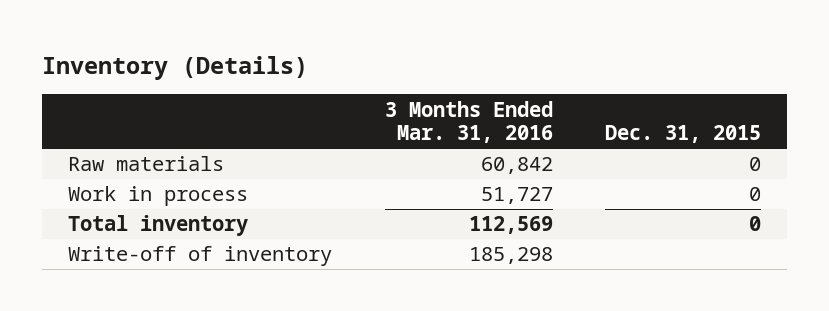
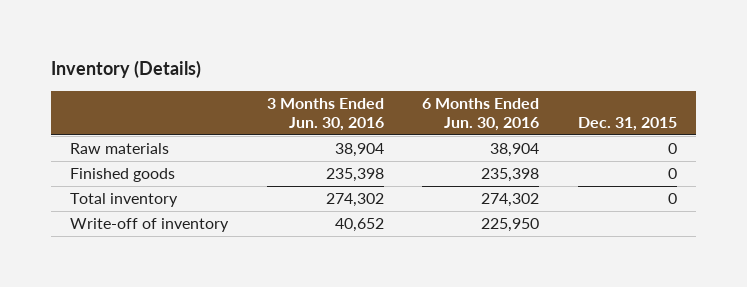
- | 3 Months Ended Mar. 31, 2016 | Dec. 31, 2015
+ | 3 Months Ended Jun. 30, 2016 | 6 Months Ended Jun. 30, 2016 | Dec. 31, 2015
- Work in process | 51,727 | 0
+ Finished goods | 235,398 | 235,398 | 0

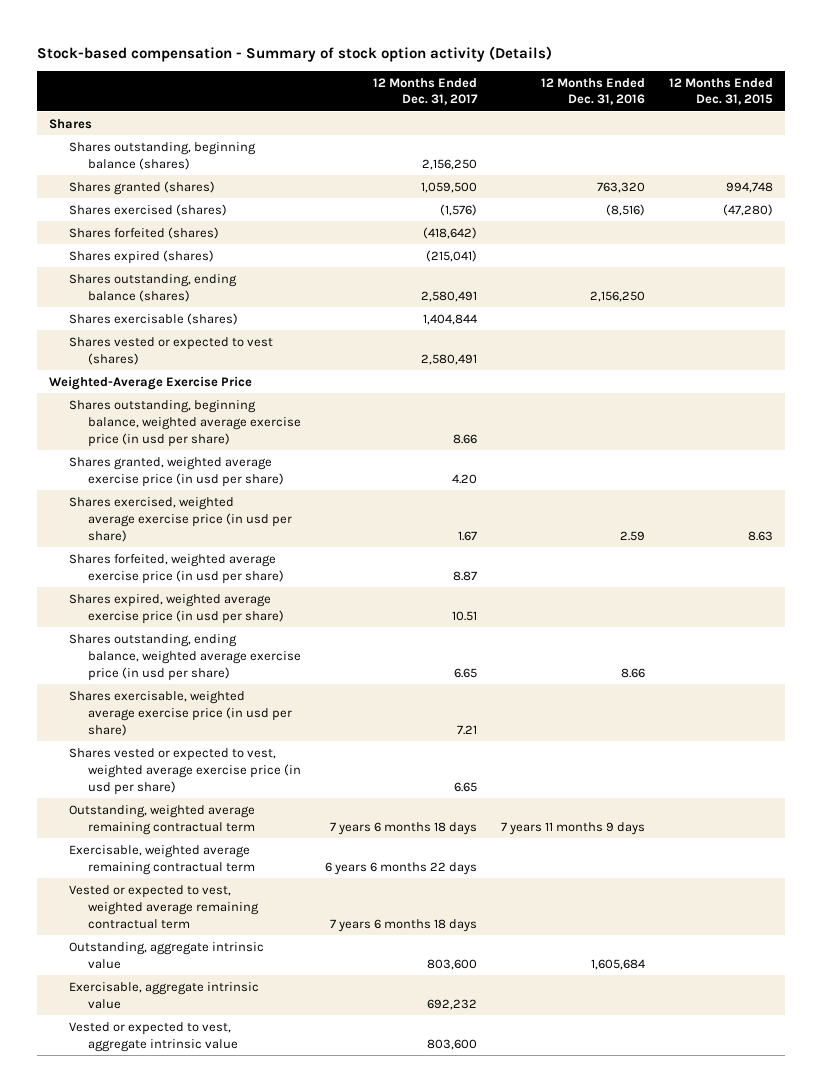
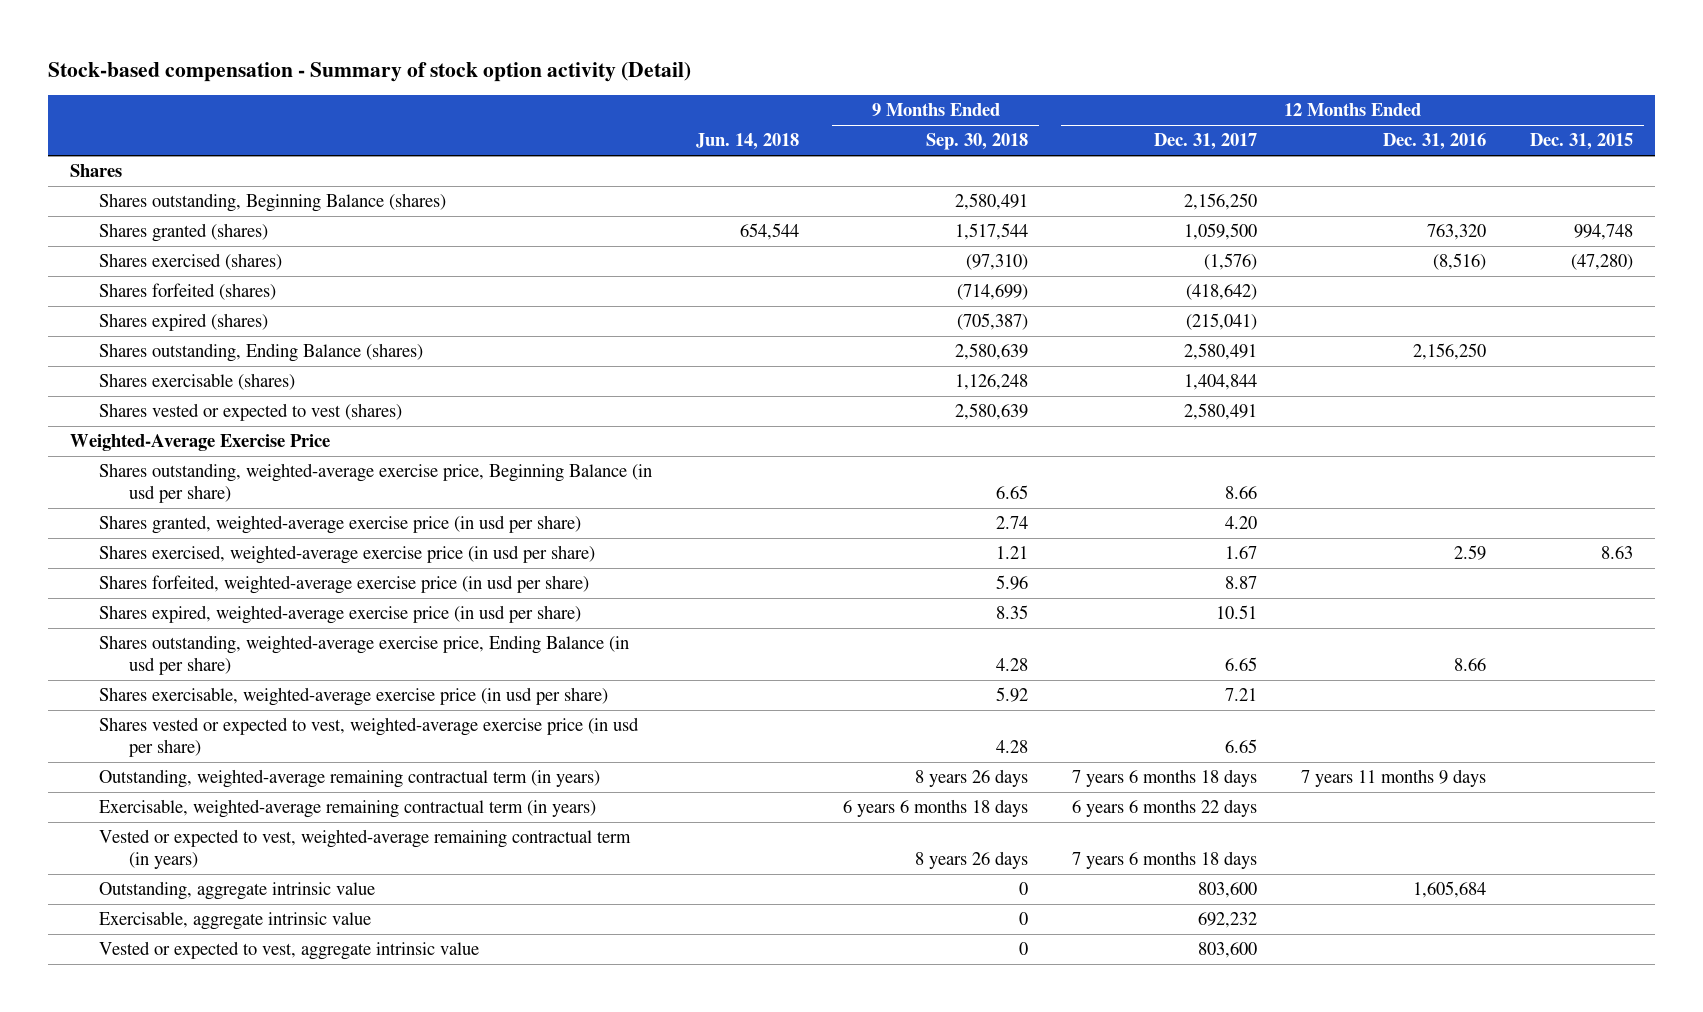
- Stock-based compensation - Summary of stock option activity (Details)
+ Stock-based compensation - Summary of stock option activity (Detail)
- | 12 Months Ended Dec. 31, 2017 | 12 Months Ended Dec. 31, 2016 | 12 Months Ended Dec. 31, 2015
+ | Jun. 14, 2018 | 9 Months Ended Sep. 30, 2018 | 12 Months Ended Dec. 31, 2017 | 12 Months Ended Dec. 31, 2016 | 12 Months Ended Dec. 31, 2015
- Shares outstanding, beginning balance (shares) | 2,156,250 | |
+ Shares outstanding, Beginning Balance (shares) | | 2,580,491 | 2,156,250 | |
- Shares outstanding, ending balance (shares) | 2,580,491 | 2,156,250 |
+ Shares outstanding, Ending Balance (shares) | | 2,580,639 | 2,580,491 | 2,156,250 |
- Shares outstanding, beginning balance, weighted average exercise price (in usd per share) | 8.66 | |
- Shares granted, weighted average exercise price (in usd per share) | 4.20 | |
- Shares exercised, weighted average exercise price (in usd per share) | 1.67 | 2.59 | 8.63
- Shares forfeited, weighted average exercise price (in usd per share) | 8.87 | |
- Shares expired, weighted average exercise price (in usd per share) | 10.51 | |
- Shares outstanding, ending balance, weighted average exercise price (in usd per share) | 6.65 | 8.66 |
- Shares exercisable, weighted average exercise price (in usd per share) | 7.21 | |
- Shares vested or expected to vest, weighted average exercise price (in usd per share) | 6.65 | |
- Outstanding, weighted average remaining contractual term | 7 years 6 months 18 days | 7 years 11 months 9 days |
- Exercisable, weighted average remaining contractual term | 6 years 6 months 22 days | |
- Vested or expected to vest, weighted average remaining contractual term | 7 years 6 months 18 days | |
+ Shares outstanding, weighted-average exercise price, Beginning Balance (in usd per share) | | 6.65 | 8.66 | |
+ Shares granted, weighted-average exercise price (in usd per share) | | 2.74 | 4.20 | |
+ Shares exercised, weighted-average exercise price (in usd per share) | | 1.21 | 1.67 | 2.59 | 8.63
+ Shares forfeited, weighted-average exercise price (in usd per share) | | 5.96 | 8.87 | |
+ Shares expired, weighted-average exercise price (in usd per share) | | 8.35 | 10.51 | |
+ Shares outstanding, weighted-average exercise price, Ending Balance (in usd per share) | | 4.28 | 6.65 | 8.66 |
+ Shares exercisable, weighted-average exercise price (in usd per share) | | 5.92 | 7.21 | |
+ Shares vested or expected to vest, weighted-average exercise price (in usd per share) | | 4.28 | 6.65 | |
+ Outstanding, weighted-average remaining contractual term (in years) | | 8 years 26 days | 7 years 6 months 18 days | 7 years 11 months 9 days |
+ Exercisable, weighted-average remaining contractual term (in years) | | 6 years 6 months 18 days | 6 years 6 months 22 days | |
+ Vested or expected to vest, weighted-average remaining contractual term (in years) | | 8 years 26 days | 7 years 6 months 18 days | |

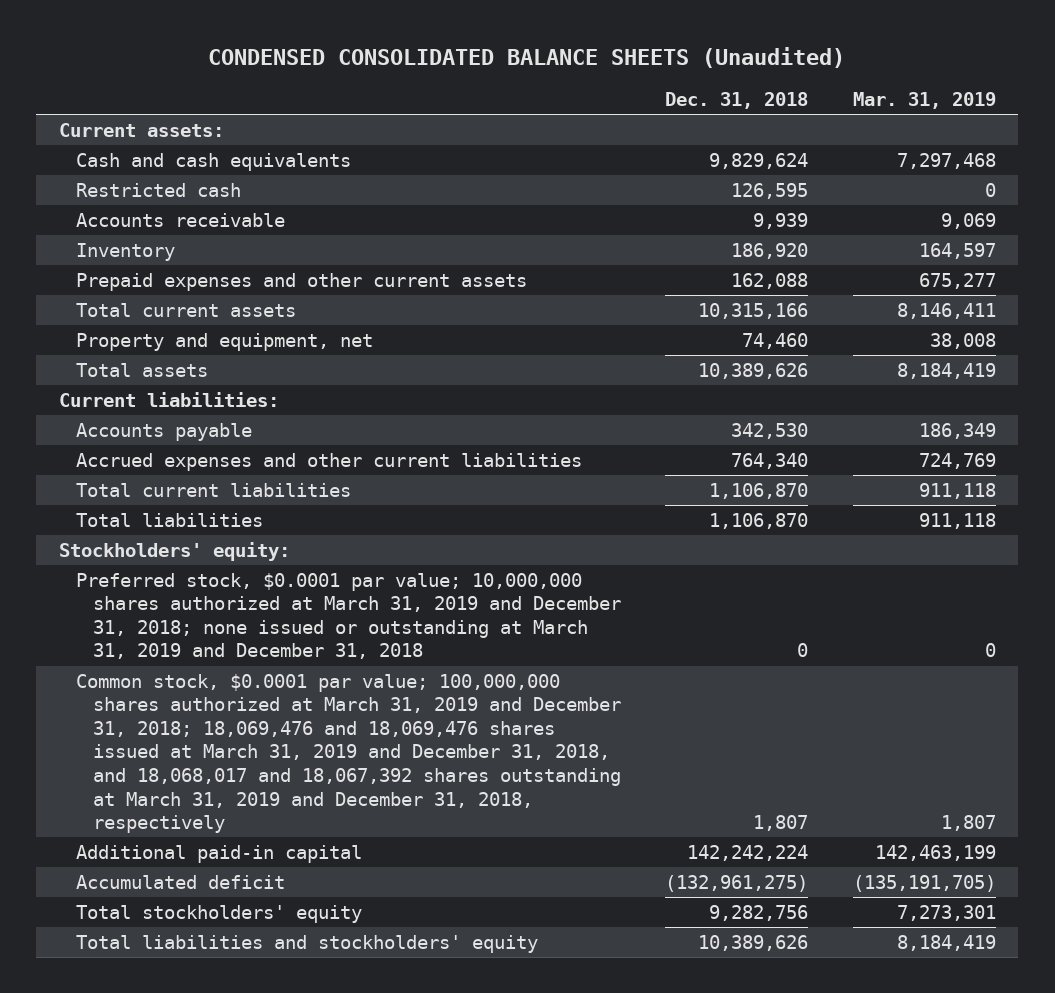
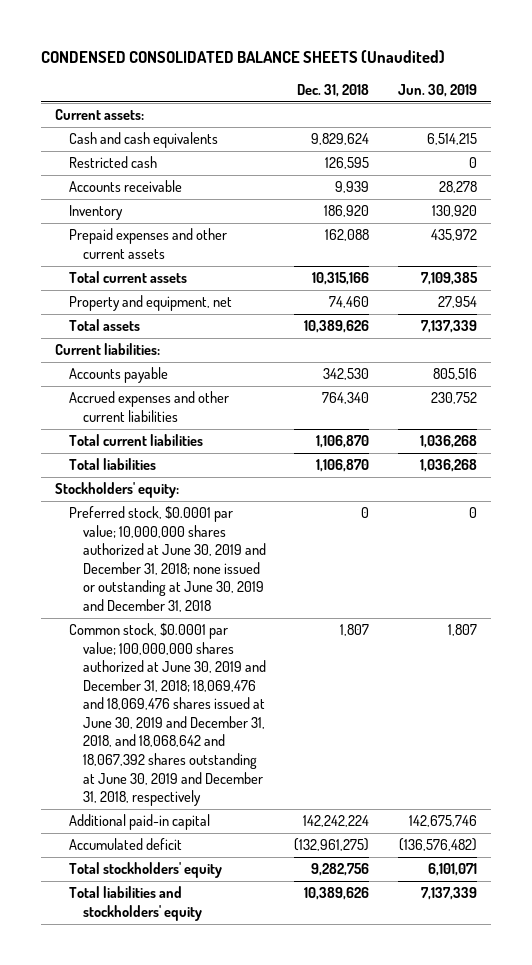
- | Dec. 31, 2018 | Mar. 31, 2019
+ | Dec. 31, 2018 | Jun. 30, 2019
- Preferred stock, $0.0001 par value; 10,000,000 shares authorized at March 31, 2019 and December 31, 2018; none issued or outstanding at March 31, 2019 and December 31, 2018 | 0 | 0
- Common stock, $0.0001 par value; 100,000,000 shares authorized at March 31, 2019 and December 31, 2018; 18,069,476 and 18,069,476 shares issued at March 31, 2019 and December 31, 2018, and 18,068,017 and 18,067,392 shares outstanding at March 31, 2019 and December 31, 2018, respectively | 1,807 | 1,807
+ Preferred stock, $0.0001 par value; 10,000,000 shares authorized at June 30, 2019 and December 31, 2018; none issued or outstanding at June 30, 2019 and December 31, 2018 | 0 | 0
+ Common stock, $0.0001 par value; 100,000,000 shares authorized at June 30, 2019 and December 31, 2018; 18,069,476 and 18,069,476 shares issued at June 30, 2019 and December 31, 2018, and 18,068,642 and 18,067,392 shares outstanding at June 30, 2019 and December 31, 2018, respectively | 1,807 | 1,807

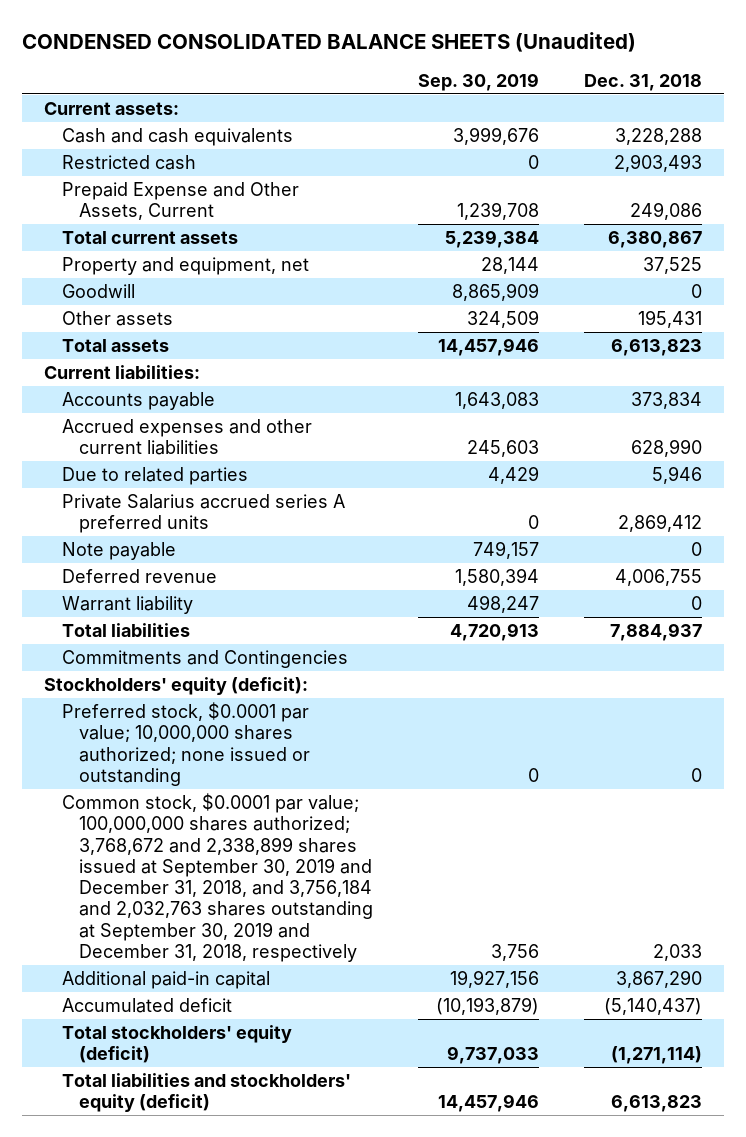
- | Dec. 31, 2018 | Jun. 30, 2019
+ | Sep. 30, 2019 | Dec. 31, 2018
- Cash and cash equivalents | 9,829,624 | 6,514,215
- Restricted cash | 126,595 | 0
- Accounts receivable | 9,939 | 28,278
- Inventory | 186,920 | 130,920
- Prepaid expenses and other current assets | 162,088 | 435,972
- Total current assets | 10,315,166 | 7,109,385
- Property and equipment, net | 74,460 | 27,954
- Total assets | 10,389,626 | 7,137,339
+ Cash and cash equivalents | 3,999,676 | 3,228,288
+ Restricted cash | 0 | 2,903,493
+ Prepaid Expense and Other Assets, Current | 1,239,708 | 249,086
+ Total current assets | 5,239,384 | 6,380,867
+ Property and equipment, net | 28,144 | 37,525
+ Goodwill | 8,865,909 | 0
+ Other assets | 324,509 | 195,431
+ Total assets | 14,457,946 | 6,613,823
- Accounts payable | 342,530 | 805,516
- Accrued expenses and other current liabilities | 764,340 | 230,752
- Total current liabilities | 1,106,870 | 1,036,268
- Total liabilities | 1,106,870 | 1,036,268
- Stockholders' equity:
- Preferred stock, $0.0001 par value; 10,000,000 shares authorized at June 30, 2019 and December 31, 2018; none issued or outstanding at June 30, 2019 and December 31, 2018 | 0 | 0
- Common stock, $0.0001 par value; 100,000,000 shares authorized at June 30, 2019 and December 31, 2018; 18,069,476 and 18,069,476 shares issued at June 30, 2019 and December 31, 2018, and 18,068,642 and 18,067,392 shares outstanding at June 30, 2019 and December 31, 2018, respectively | 1,807 | 1,807
- Additional paid-in capital | 142,242,224 | 142,675,746
- Accumulated deficit | (132,961,275) | (136,576,482)
- Total stockholders' equity | 9,282,756 | 6,101,071
- Total liabilities and stockholders' equity | 10,389,626 | 7,137,339
+ Accounts payable | 1,643,083 | 373,834
+ Accrued expenses and other current liabilities | 245,603 | 628,990
+ Due to related parties | 4,429 | 5,946
+ Private Salarius accrued series A preferred units | 0 | 2,869,412
+ Note payable | 749,157 | 0
+ Deferred revenue | 1,580,394 | 4,006,755
+ Warrant liability | 498,247 | 0
+ Total liabilities | 4,720,913 | 7,884,937
+ Commitments and Contingencies
+ Stockholders' equity (deficit):
+ Preferred stock, $0.0001 par value; 10,000,000 shares authorized; none issued or outstanding | 0 | 0
+ Common stock, $0.0001 par value; 100,000,000 shares authorized; 3,768,672 and 2,338,899 shares issued at September 30, 2019 and December 31, 2018, and 3,756,184 and 2,032,763 shares outstanding at September 30, 2019 and December 31, 2018, respectively | 3,756 | 2,033
+ Additional paid-in capital | 19,927,156 | 3,867,290
+ Accumulated deficit | (10,193,879) | (5,140,437)
+ Total stockholders' equity (deficit) | 9,737,033 | (1,271,114)
+ Total liabilities and stockholders' equity (deficit) | 14,457,946 | 6,613,823

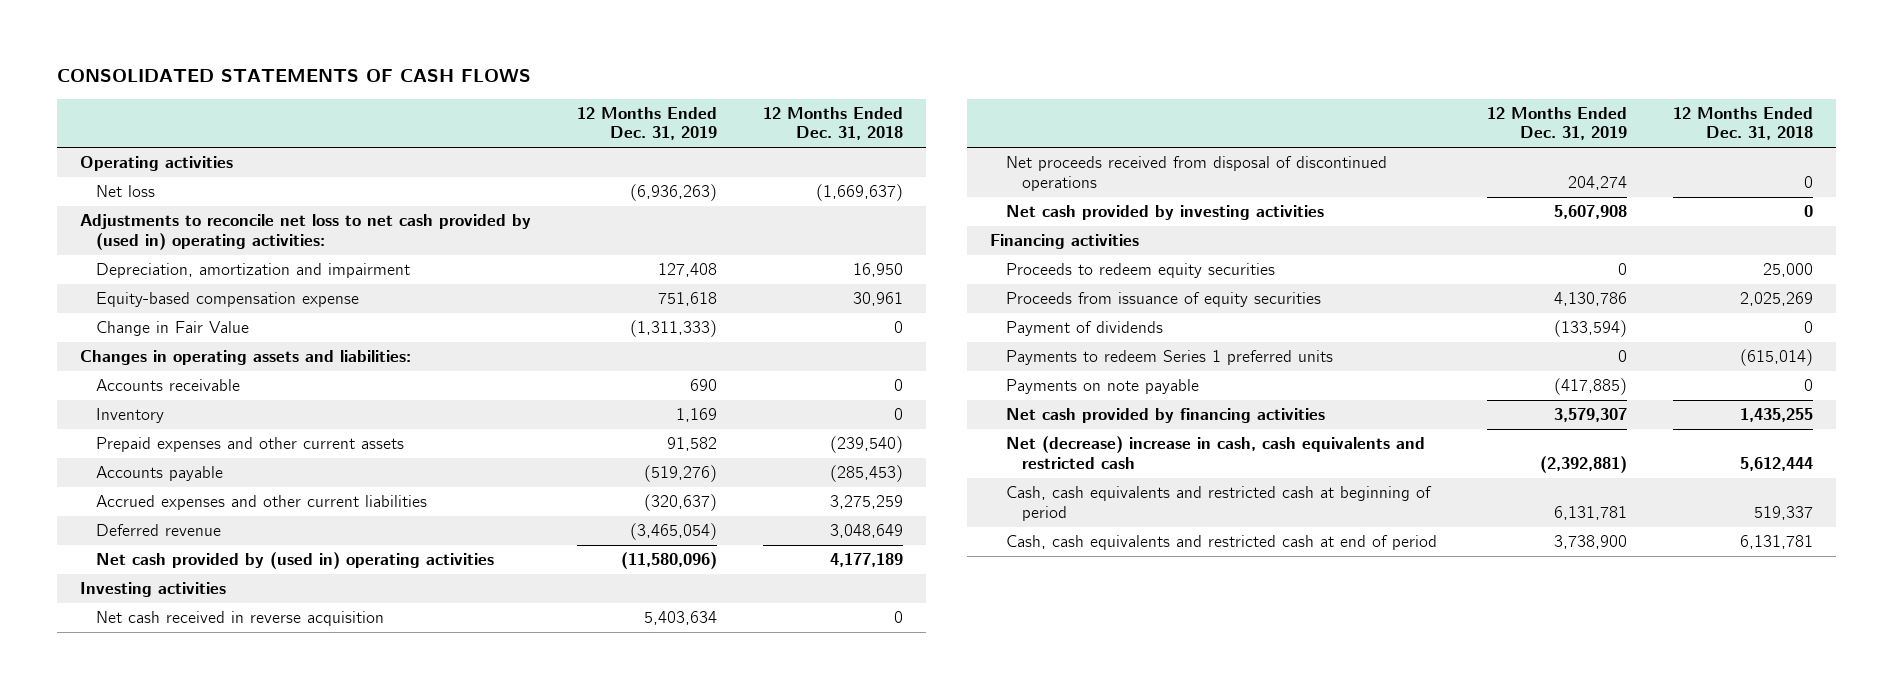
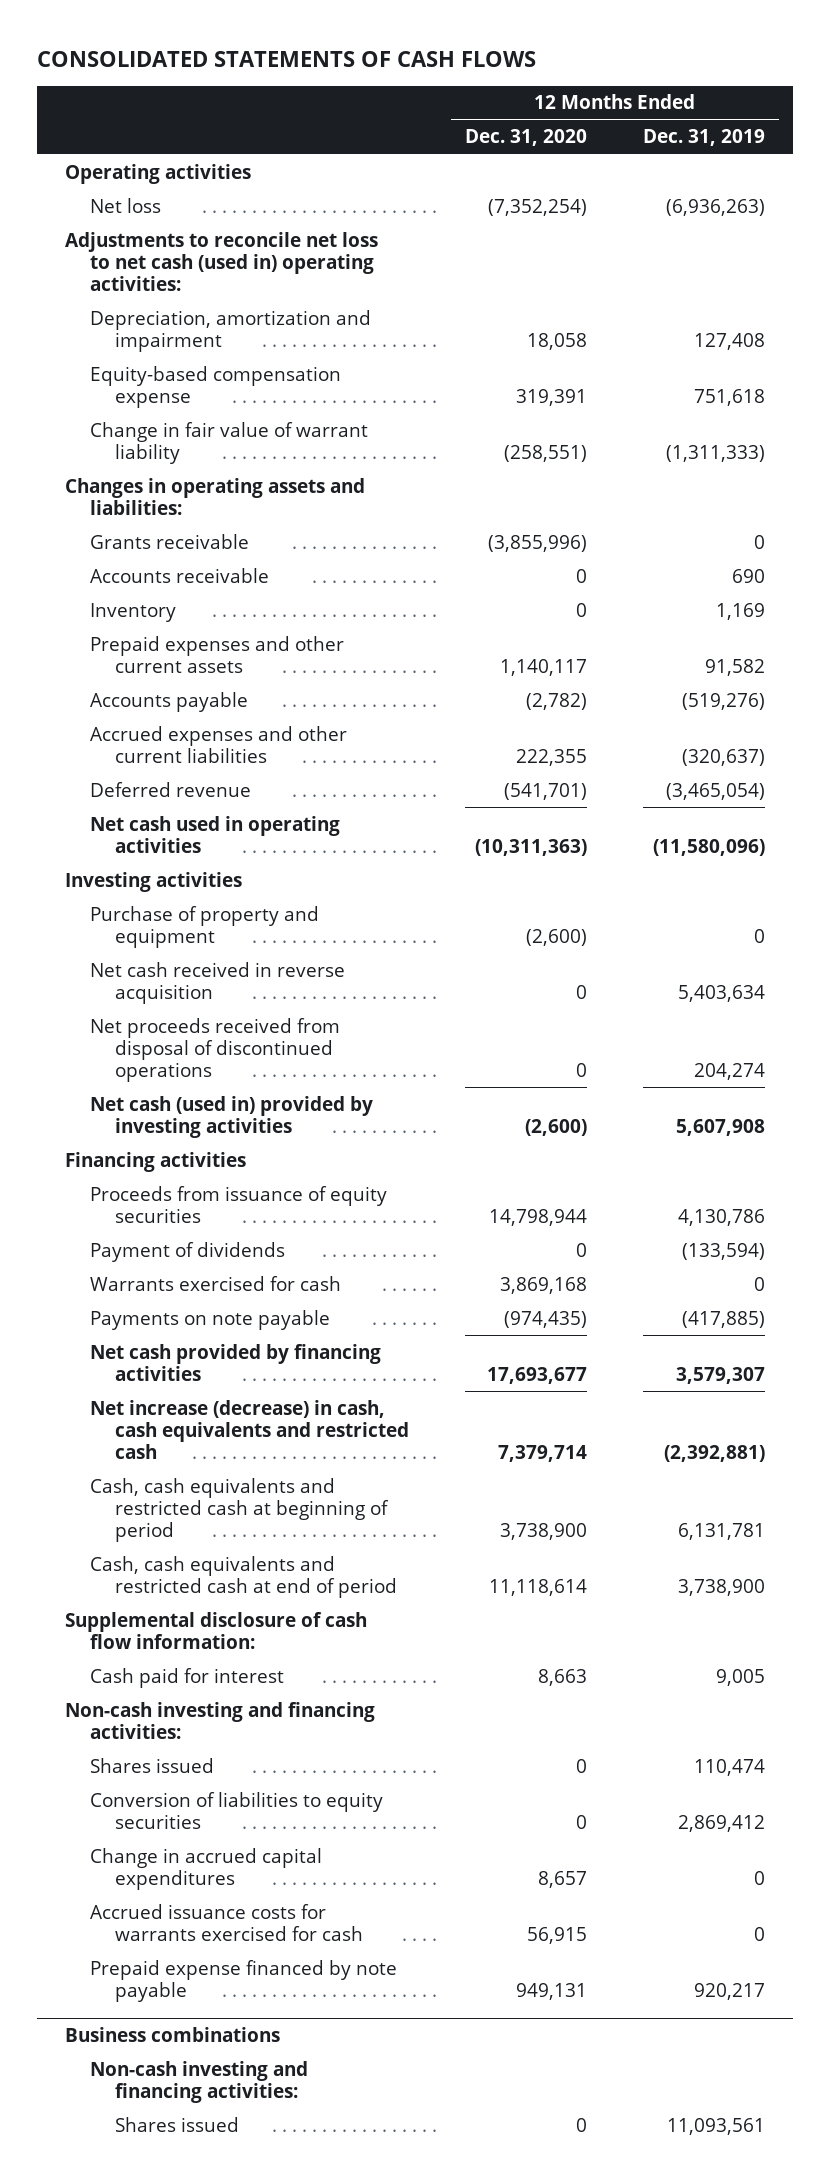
- | 12 Months Ended Dec. 31, 2019 | 12 Months Ended Dec. 31, 2018
+ | 12 Months Ended Dec. 31, 2020 | 12 Months Ended Dec. 31, 2019
- Adjustments to reconcile net loss to net cash provided by (used in) operating activities:
+ Adjustments to reconcile net loss to net cash (used in) operating activities:
- Change in Fair Value | (1,311,333) | 0
+ Change in fair value of warrant liability | (258,551) | (1,311,333)
+ Grants receivable | (3,855,996) | 0
- Net cash provided by (used in) operating activities | (11,580,096) | 4,177,189
+ Net cash used in operating activities | (10,311,363) | (11,580,096)
+ Purchase of property and equipment | (2,600) | 0
- Net cash provided by investing activities | 5,607,908 | 0
+ Net cash (used in) provided by investing activities | (2,600) | 5,607,908
- Proceeds to redeem equity securities | 0 | 25,000
- Payments to redeem Series 1 preferred units | 0 | (615,014)
+ Warrants exercised for cash | 3,869,168 | 0
- Net (decrease) increase in cash, cash equivalents and restricted cash | (2,392,881) | 5,612,444
+ Net increase (decrease) in cash, cash equivalents and restricted cash | 7,379,714 | (2,392,881)
+ Supplemental disclosure of cash flow information:
+ Cash paid for interest | 8,663 | 9,005
+ Non-cash investing and financing activities:
+ Shares issued | 0 | 110,474
+ Conversion of liabilities to equity securities | 0 | 2,869,412
+ Change in accrued capital expenditures | 8,657 | 0
+ Accrued issuance costs for warrants exercised for cash | 56,915 | 0
+ Prepaid expense financed by note payable | 949,131 | 920,217
+ Business combinations
+ Non-cash investing and financing activities:
+ Shares issued | 0 | 11,093,561

